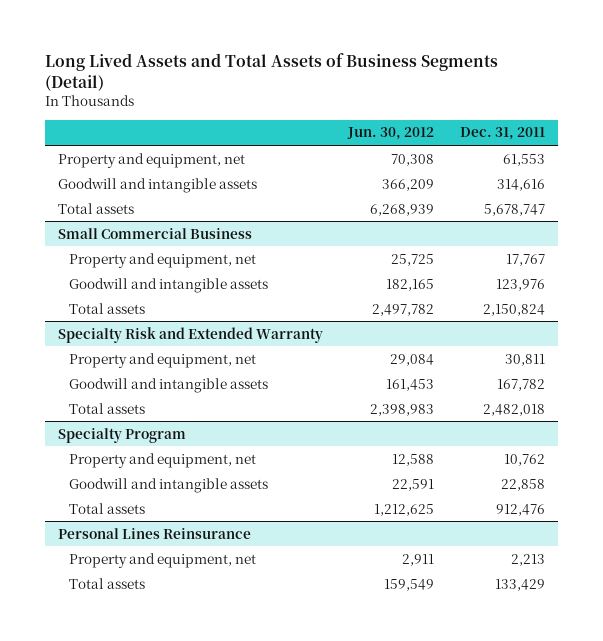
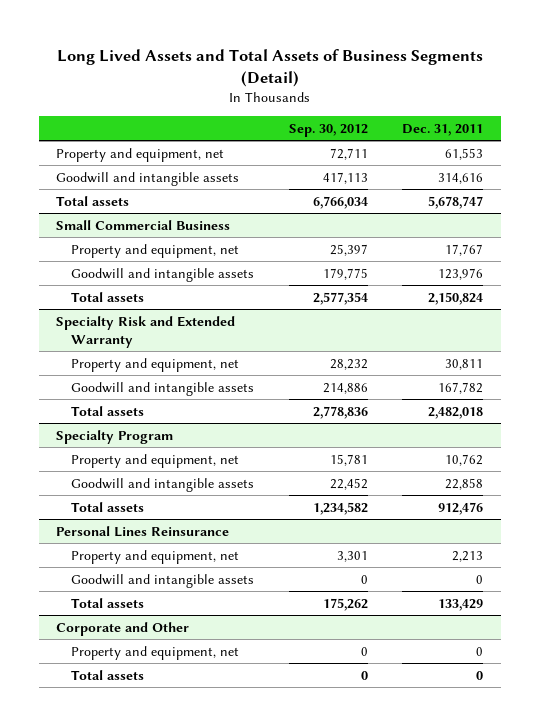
- | Jun. 30, 2012 | Dec. 31, 2011
+ | Sep. 30, 2012 | Dec. 31, 2011
@ Personal Lines Reinsurance
+ Goodwill and intangible assets | 0 | 0
+ Corporate and Other
+ Property and equipment, net | 0 | 0
+ Total assets | 0 | 0

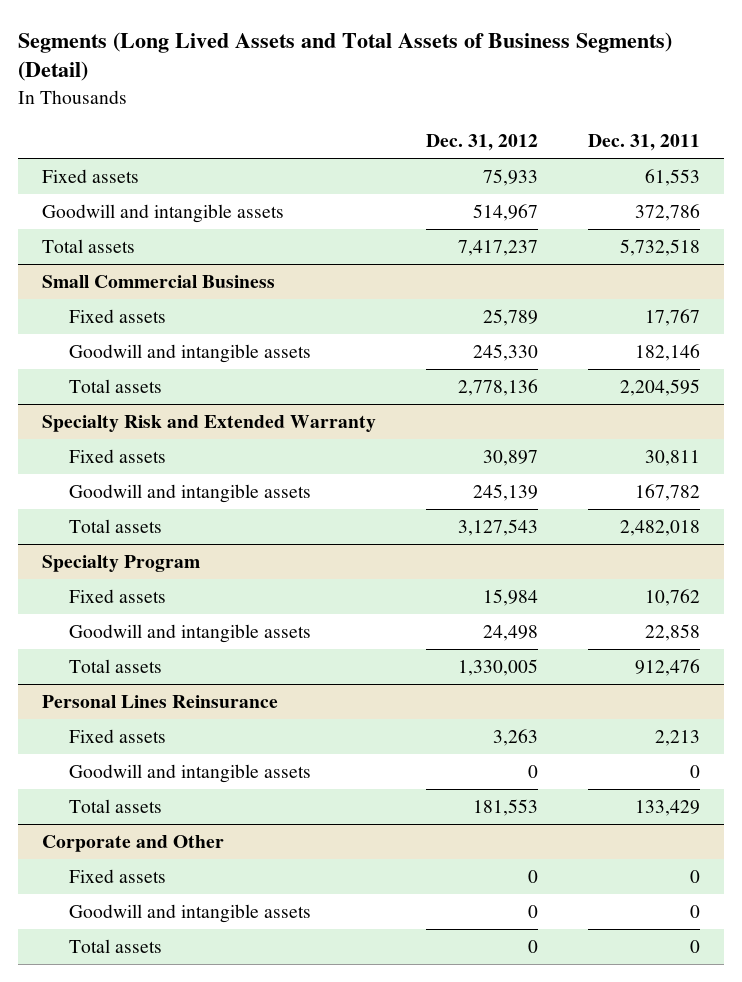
- Long Lived Assets and Total Assets of Business Segments (Detail)
+ Segments (Long Lived Assets and Total Assets of Business Segments) (Detail)
- | Sep. 30, 2012 | Dec. 31, 2011
+ | Dec. 31, 2012 | Dec. 31, 2011
- Property and equipment, net | 72,711 | 61,553
- Goodwill and intangible assets | 417,113 | 314,616
- Total assets | 6,766,034 | 5,678,747
+ Fixed assets | 75,933 | 61,553
+ Goodwill and intangible assets | 514,967 | 372,786
+ Total assets | 7,417,237 | 5,732,518
@ Small Commercial Business
- Property and equipment, net | 25,397 | 17,767
- Goodwill and intangible assets | 179,775 | 123,976
- Total assets | 2,577,354 | 2,150,824
+ Fixed assets | 25,789 | 17,767
+ Goodwill and intangible assets | 245,330 | 182,146
+ Total assets | 2,778,136 | 2,204,595
@ Specialty Risk and Extended Warranty
- Property and equipment, net | 28,232 | 30,811
+ Fixed assets | 30,897 | 30,811
@ Specialty Program
- Property and equipment, net | 15,781 | 10,762
+ Fixed assets | 15,984 | 10,762
@ Personal Lines Reinsurance
- Property and equipment, net | 3,301 | 2,213
+ Fixed assets | 3,263 | 2,213
@ Corporate and Other
- Property and equipment, net | 0 | 0
+ Fixed assets | 0 | 0
+ Goodwill and intangible assets | 0 | 0

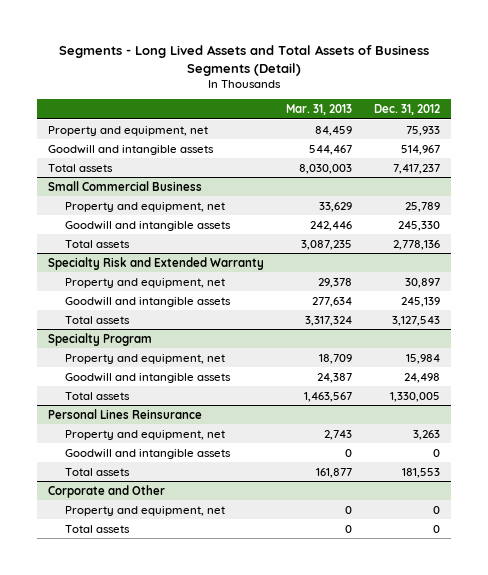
- Segments (Long Lived Assets and Total Assets of Business Segments) (Detail)
+ Segments - Long Lived Assets and Total Assets of Business Segments (Detail)
- | Dec. 31, 2012 | Dec. 31, 2011
+ | Mar. 31, 2013 | Dec. 31, 2012
- Fixed assets | 75,933 | 61,553
+ Property and equipment, net | 84,459 | 75,933
@ Small Commercial Business
- Fixed assets | 25,789 | 17,767
+ Property and equipment, net | 33,629 | 25,789
@ Specialty Risk and Extended Warranty
- Fixed assets | 30,897 | 30,811
+ Property and equipment, net | 29,378 | 30,897
@ Specialty Program
- Fixed assets | 15,984 | 10,762
+ Property and equipment, net | 18,709 | 15,984
@ Personal Lines Reinsurance
- Fixed assets | 3,263 | 2,213
+ Property and equipment, net | 2,743 | 3,263
@ Corporate and Other
- Fixed assets | 0 | 0
- Goodwill and intangible assets | 0 | 0
+ Property and equipment, net | 0 | 0

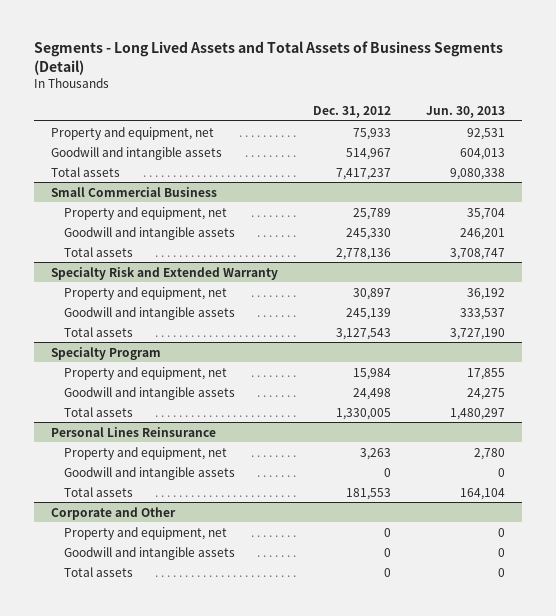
- | Mar. 31, 2013 | Dec. 31, 2012
+ | Dec. 31, 2012 | Jun. 30, 2013
@ Corporate and Other
+ Goodwill and intangible assets | 0 | 0

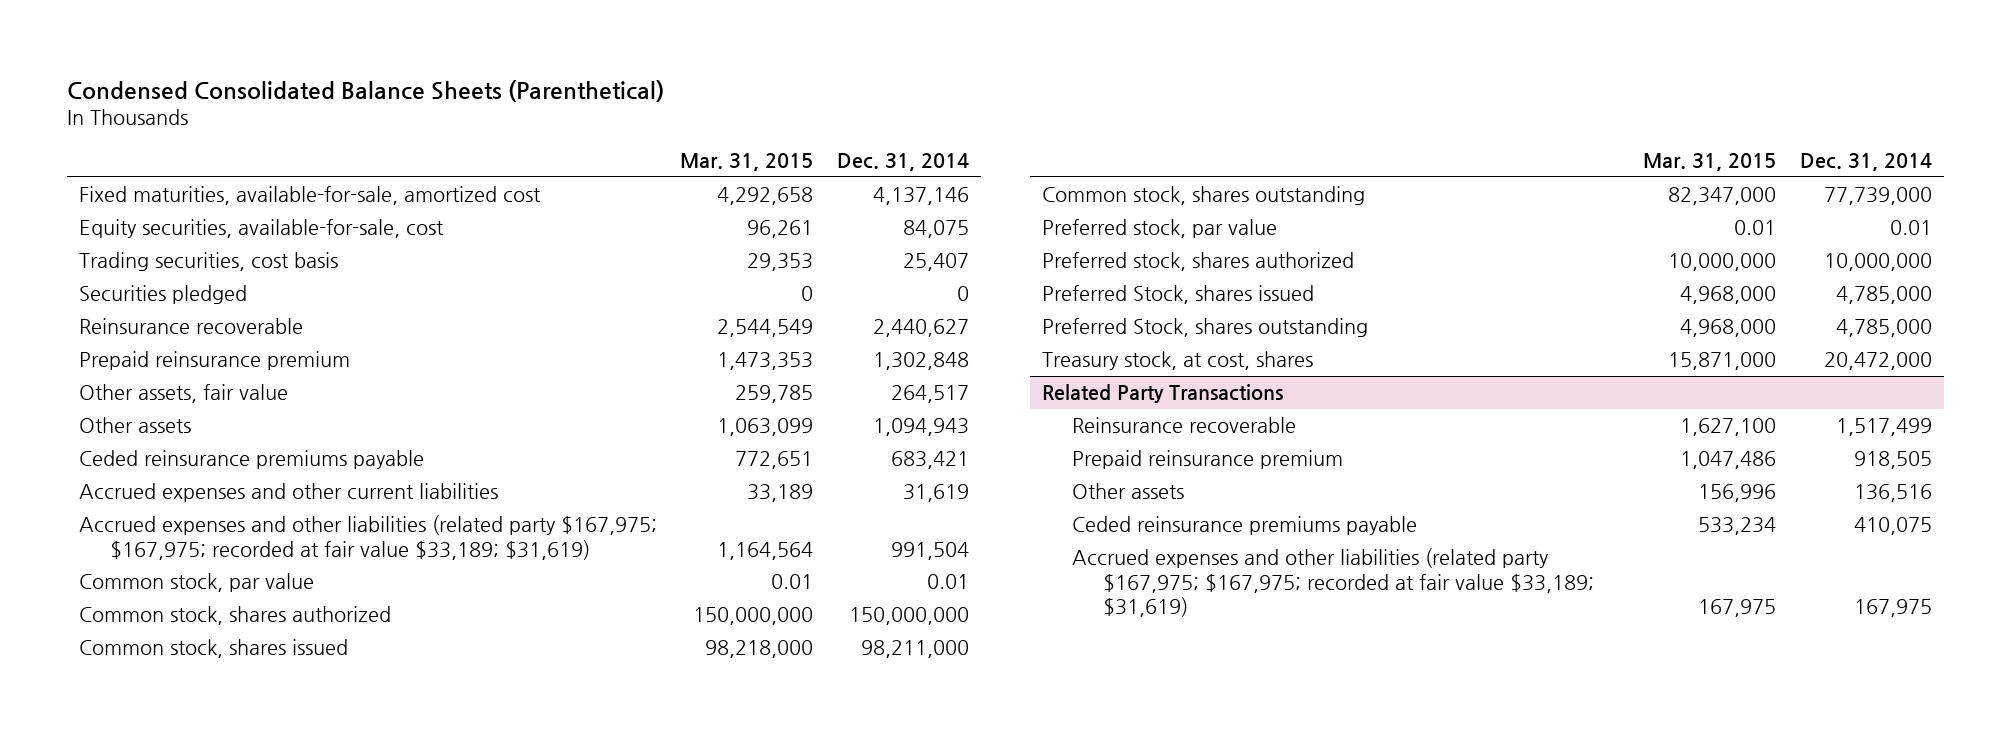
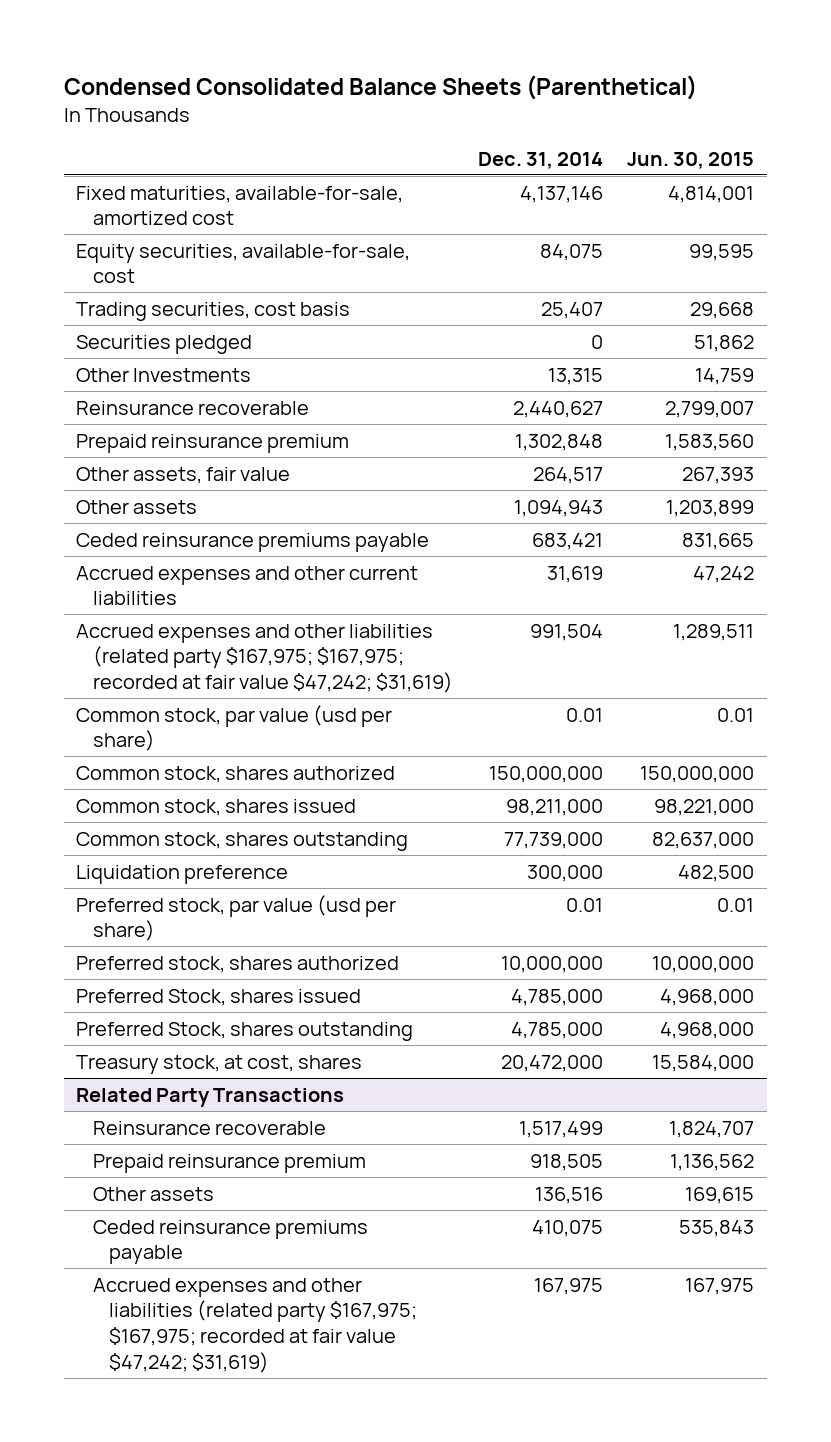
- | Mar. 31, 2015 | Dec. 31, 2014
+ | Dec. 31, 2014 | Jun. 30, 2015
+ Other Investments | 13,315 | 14,759
- Accrued expenses and other liabilities (related party $167,975; $167,975; recorded at fair value $33,189; $31,619) | 1,164,564 | 991,504
- Common stock, par value | 0.01 | 0.01
+ Accrued expenses and other liabilities (related party $167,975; $167,975; recorded at fair value $47,242; $31,619) | 991,504 | 1,289,511
+ Common stock, par value (usd per share) | 0.01 | 0.01
- Preferred stock, par value | 0.01 | 0.01
+ Liquidation preference | 300,000 | 482,500
+ Preferred stock, par value (usd per share) | 0.01 | 0.01
@ Related Party Transactions
- Accrued expenses and other liabilities (related party $167,975; $167,975; recorded at fair value $33,189; $31,619) | 167,975 | 167,975
+ Accrued expenses and other liabilities (related party $167,975; $167,975; recorded at fair value $47,242; $31,619) | 167,975 | 167,975

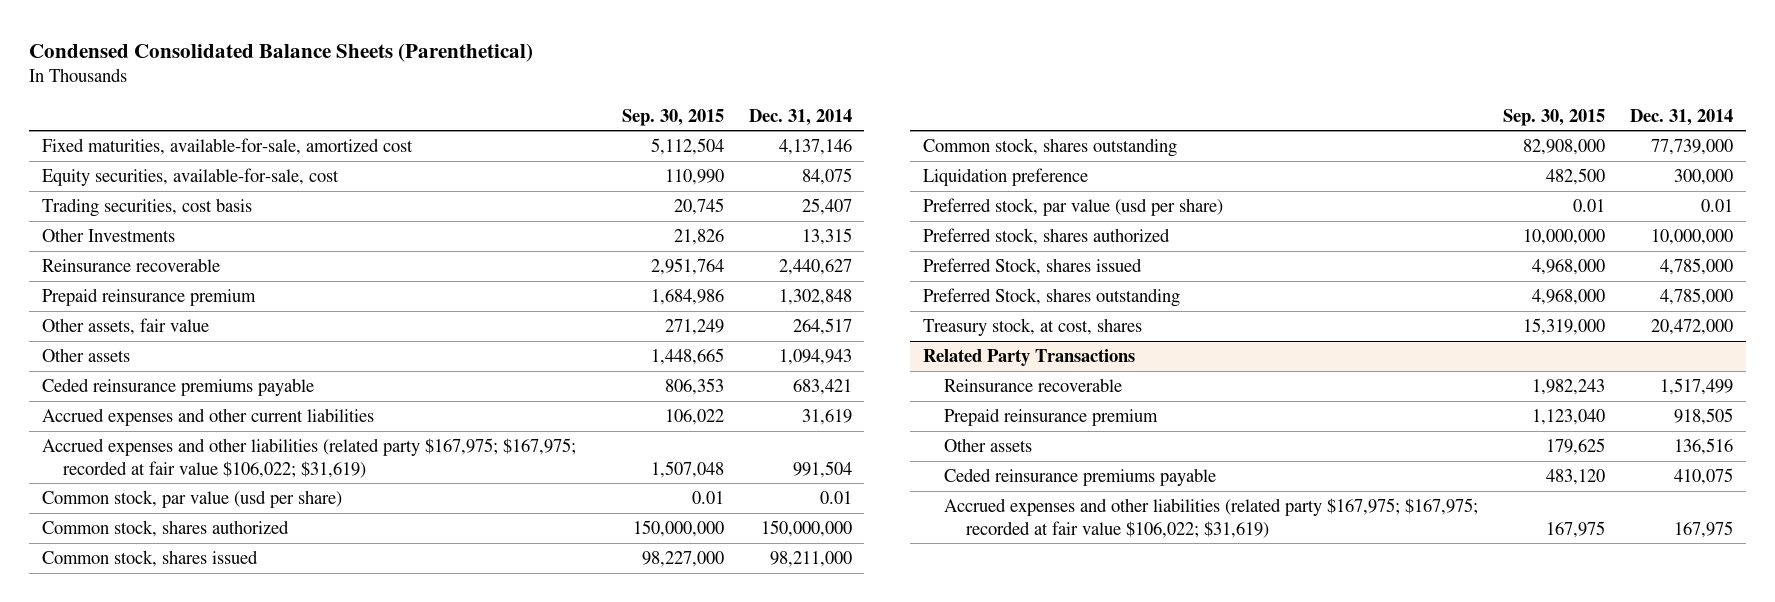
- | Dec. 31, 2014 | Jun. 30, 2015
+ | Sep. 30, 2015 | Dec. 31, 2014
- Securities pledged | 0 | 51,862
- Accrued expenses and other liabilities (related party $167,975; $167,975; recorded at fair value $47,242; $31,619) | 991,504 | 1,289,511
+ Accrued expenses and other liabilities (related party $167,975; $167,975; recorded at fair value $106,022; $31,619) | 1,507,048 | 991,504
@ Related Party Transactions
- Accrued expenses and other liabilities (related party $167,975; $167,975; recorded at fair value $47,242; $31,619) | 167,975 | 167,975
+ Accrued expenses and other liabilities (related party $167,975; $167,975; recorded at fair value $106,022; $31,619) | 167,975 | 167,975

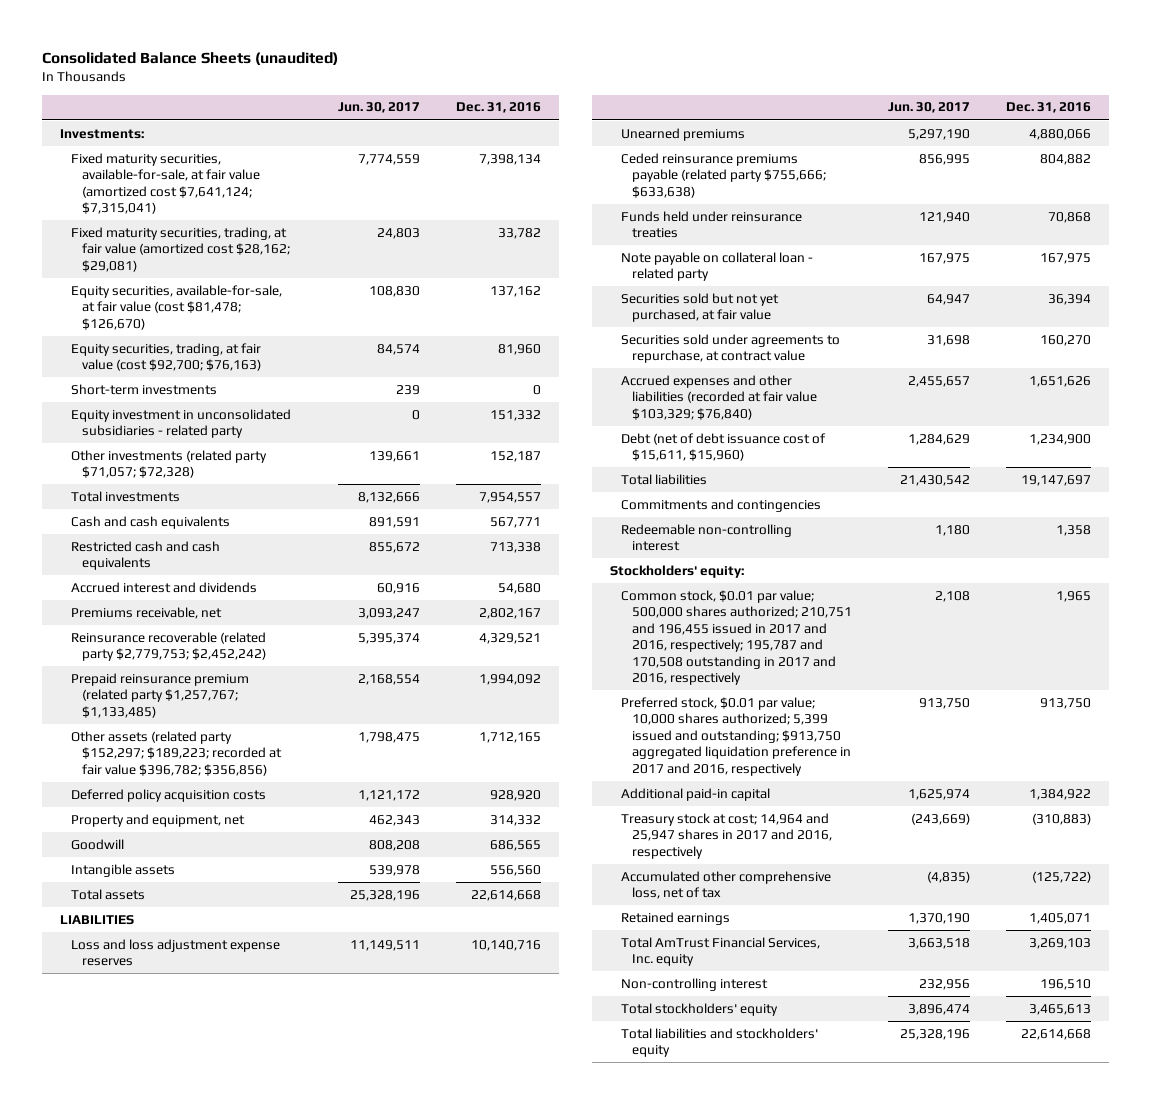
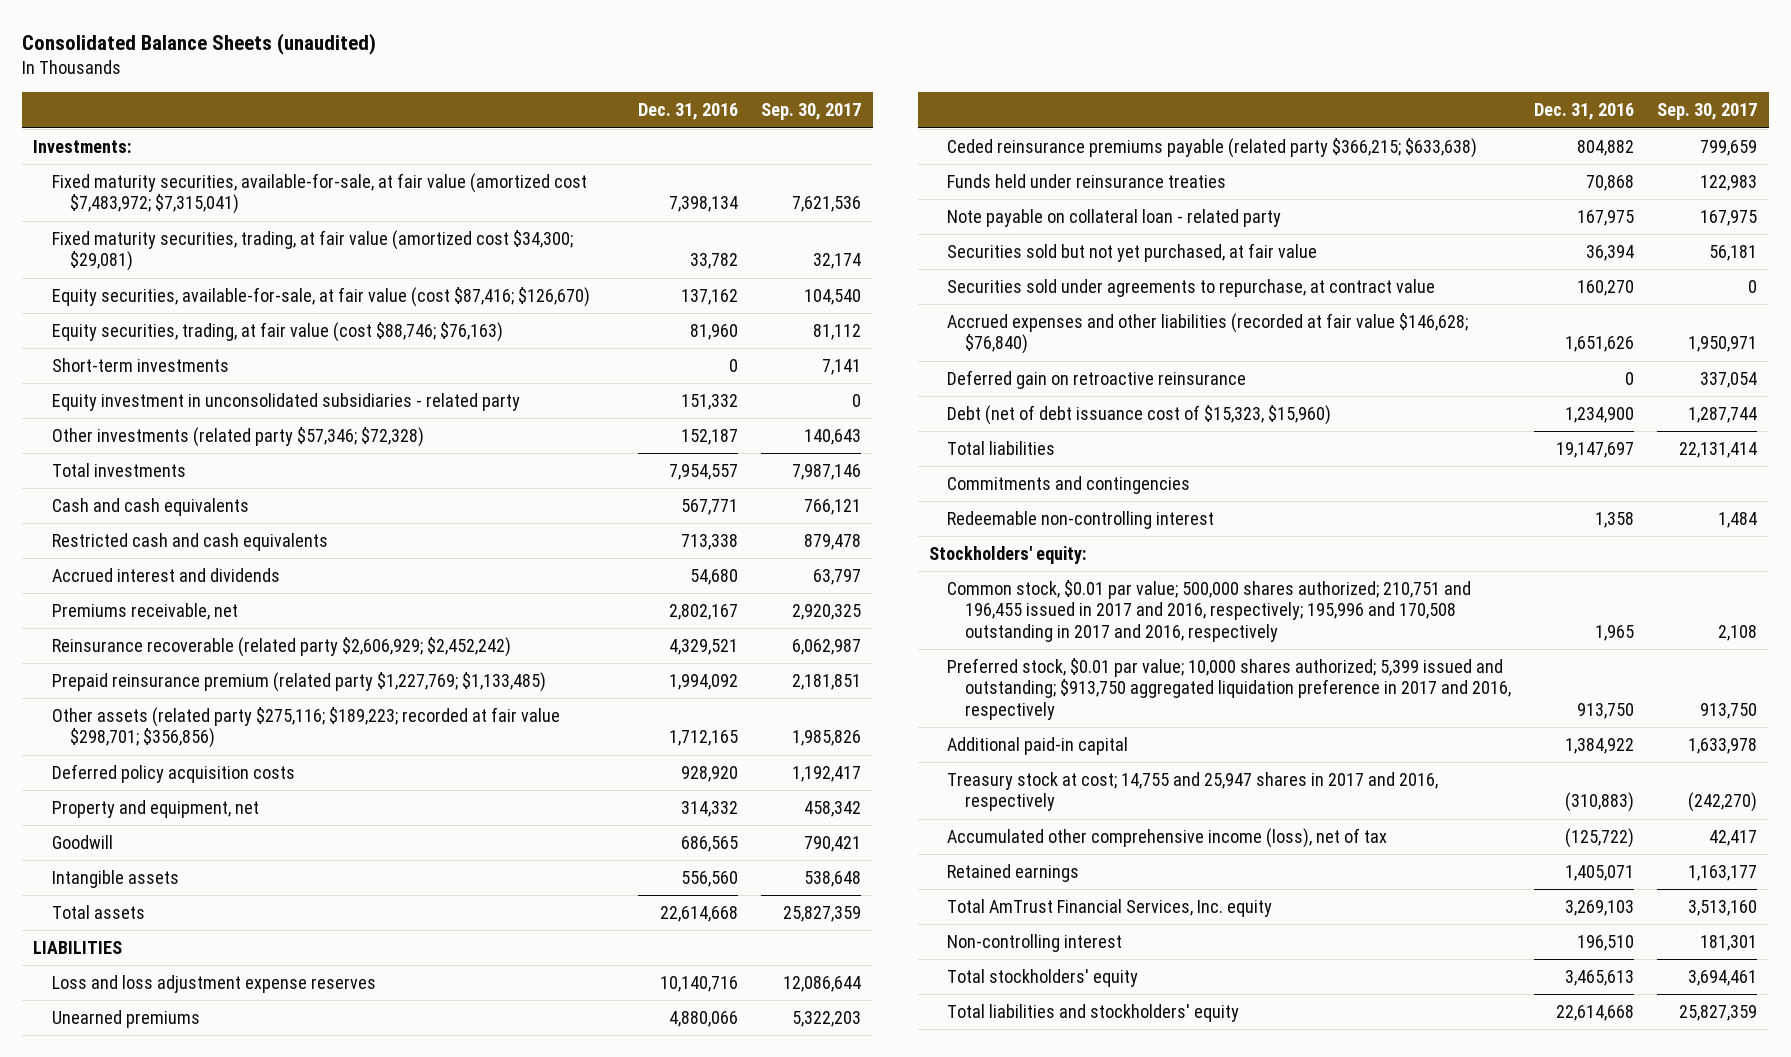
- | Jun. 30, 2017 | Dec. 31, 2016
+ | Dec. 31, 2016 | Sep. 30, 2017
- Fixed maturity securities, available-for-sale, at fair value (amortized cost $7,641,124; $7,315,041) | 7,774,559 | 7,398,134
- Fixed maturity securities, trading, at fair value (amortized cost $28,162; $29,081) | 24,803 | 33,782
- Equity securities, available-for-sale, at fair value (cost $81,478; $126,670) | 108,830 | 137,162
- Equity securities, trading, at fair value (cost $92,700; $76,163) | 84,574 | 81,960
+ Fixed maturity securities, available-for-sale, at fair value (amortized cost $7,483,972; $7,315,041) | 7,398,134 | 7,621,536
+ Fixed maturity securities, trading, at fair value (amortized cost $34,300; $29,081) | 33,782 | 32,174
+ Equity securities, available-for-sale, at fair value (cost $87,416; $126,670) | 137,162 | 104,540
+ Equity securities, trading, at fair value (cost $88,746; $76,163) | 81,960 | 81,112
- Other investments (related party $71,057; $72,328) | 139,661 | 152,187
+ Other investments (related party $57,346; $72,328) | 152,187 | 140,643
- Reinsurance recoverable (related party $2,779,753; $2,452,242) | 5,395,374 | 4,329,521
- Prepaid reinsurance premium (related party $1,257,767; $1,133,485) | 2,168,554 | 1,994,092
- Other assets (related party $152,297; $189,223; recorded at fair value $396,782; $356,856) | 1,798,475 | 1,712,165
+ Reinsurance recoverable (related party $2,606,929; $2,452,242) | 4,329,521 | 6,062,987
+ Prepaid reinsurance premium (related party $1,227,769; $1,133,485) | 1,994,092 | 2,181,851
+ Other assets (related party $275,116; $189,223; recorded at fair value $298,701; $356,856) | 1,712,165 | 1,985,826
- Ceded reinsurance premiums payable (related party $755,666; $633,638) | 856,995 | 804,882
+ Ceded reinsurance premiums payable (related party $366,215; $633,638) | 804,882 | 799,659
- Accrued expenses and other liabilities (recorded at fair value $103,329; $76,840) | 2,455,657 | 1,651,626
- Debt (net of debt issuance cost of $15,611, $15,960) | 1,284,629 | 1,234,900
+ Accrued expenses and other liabilities (recorded at fair value $146,628; $76,840) | 1,651,626 | 1,950,971
+ Deferred gain on retroactive reinsurance | 0 | 337,054
+ Debt (net of debt issuance cost of $15,323, $15,960) | 1,234,900 | 1,287,744
- Common stock, $0.01 par value; 500,000 shares authorized; 210,751 and 196,455 issued in 2017 and 2016, respectively; 195,787 and 170,508 outstanding in 2017 and 2016, respectively | 2,108 | 1,965
+ Common stock, $0.01 par value; 500,000 shares authorized; 210,751 and 196,455 issued in 2017 and 2016, respectively; 195,996 and 170,508 outstanding in 2017 and 2016, respectively | 1,965 | 2,108
- Treasury stock at cost; 14,964 and 25,947 shares in 2017 and 2016, respectively | (243,669) | (310,883)
- Accumulated other comprehensive loss, net of tax | (4,835) | (125,722)
+ Treasury stock at cost; 14,755 and 25,947 shares in 2017 and 2016, respectively | (310,883) | (242,270)
+ Accumulated other comprehensive income (loss), net of tax | (125,722) | 42,417

